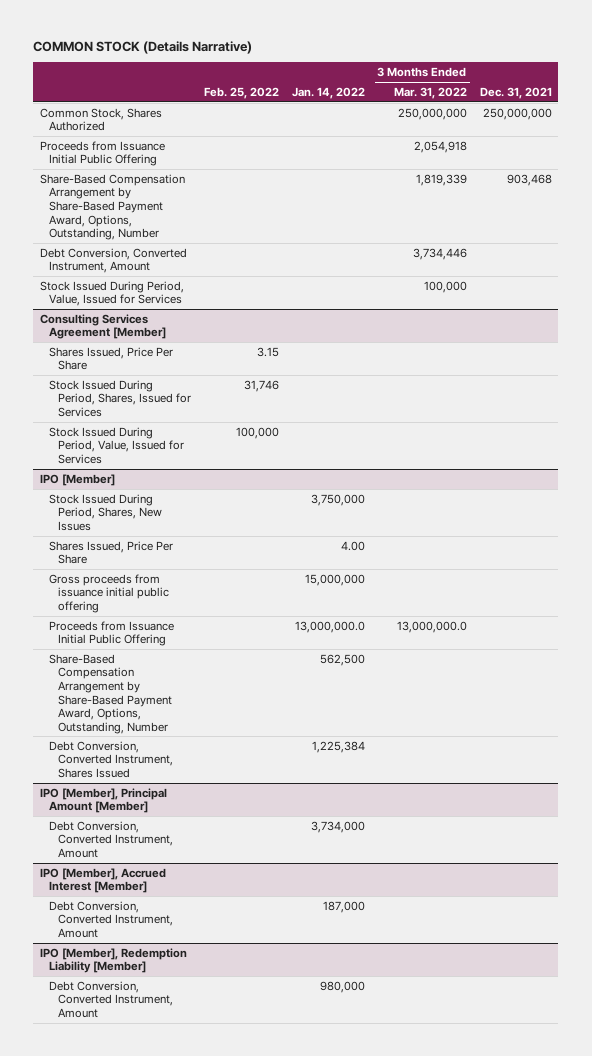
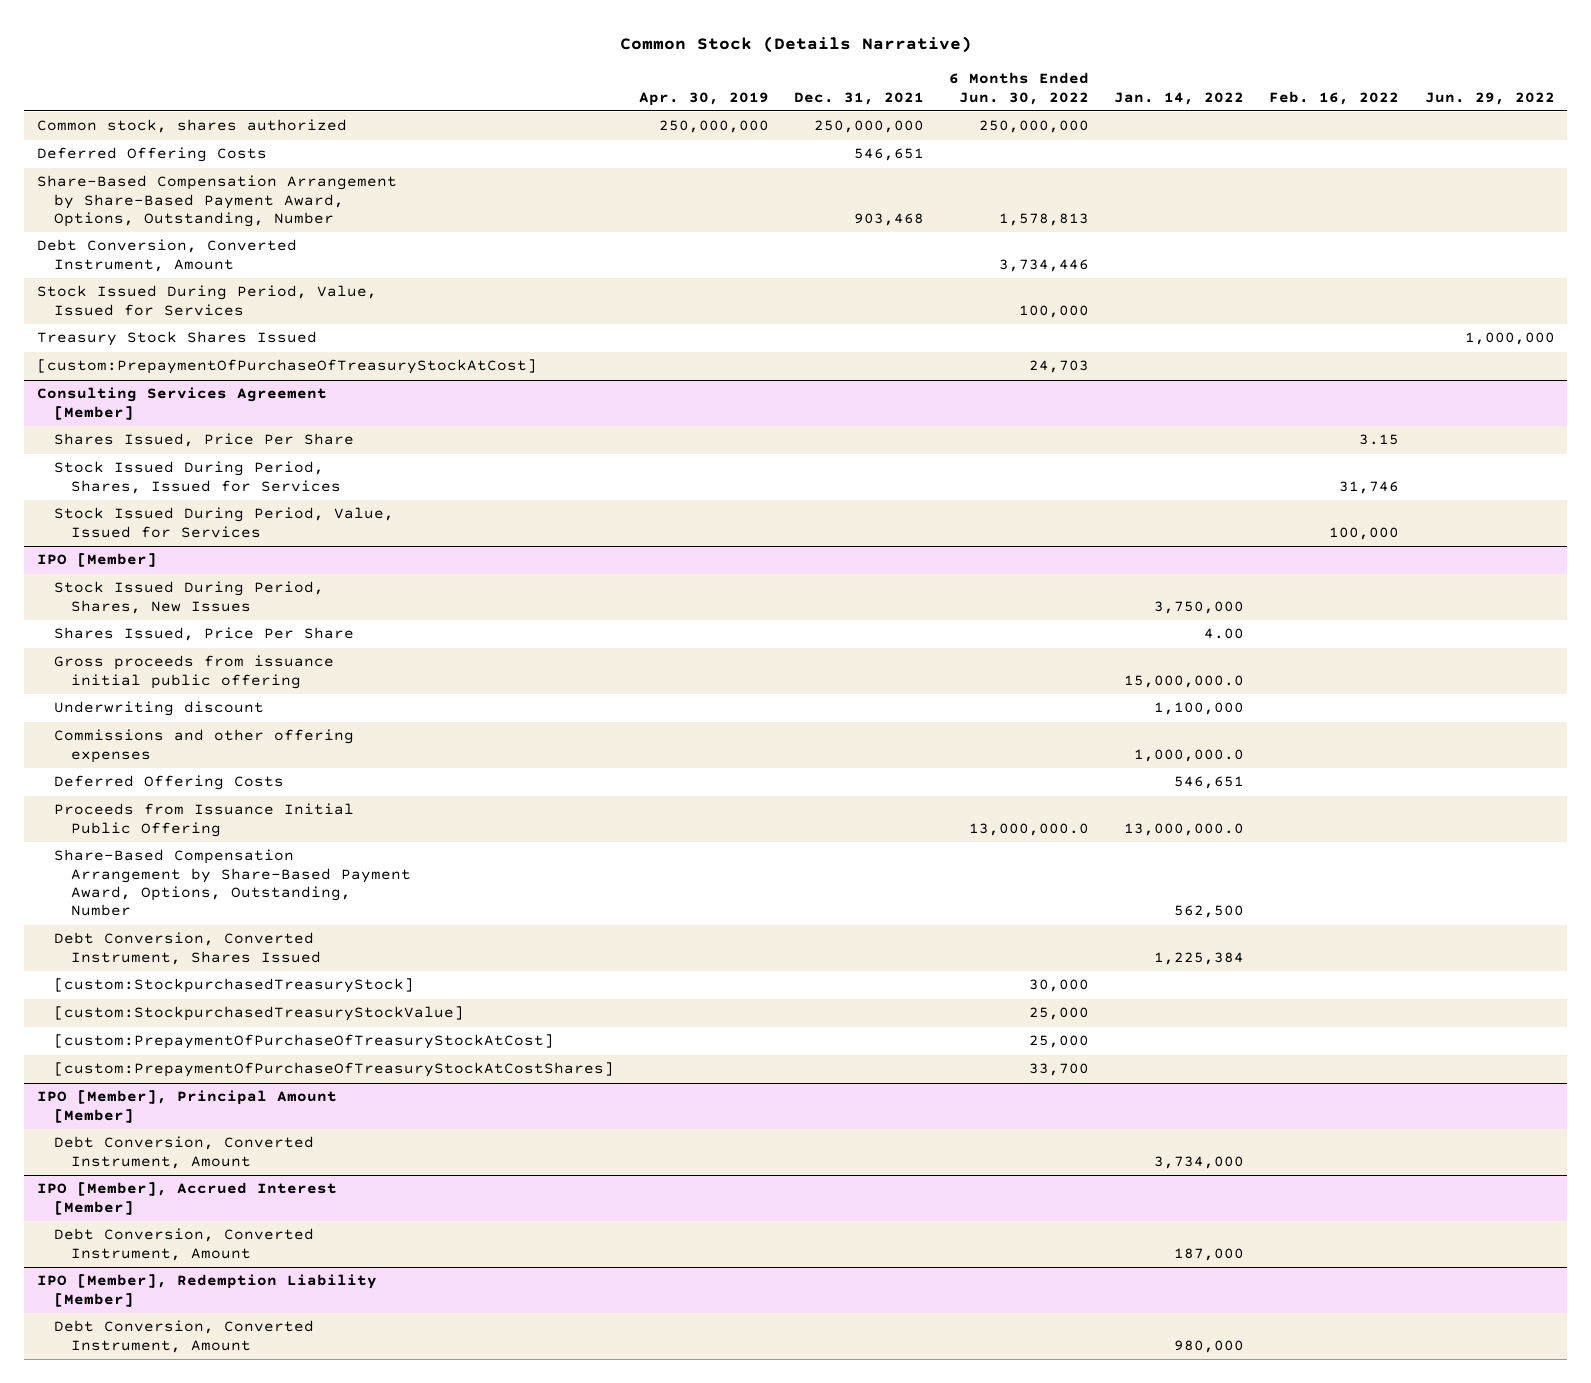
- COMMON STOCK (Details Narrative)
+ Common Stock (Details Narrative)
- | Feb. 25, 2022 | Jan. 14, 2022 | 3 Months Ended Mar. 31, 2022 | Dec. 31, 2021
+ | Apr. 30, 2019 | Dec. 31, 2021 | 6 Months Ended Jun. 30, 2022 | Jan. 14, 2022 | Feb. 16, 2022 | Jun. 29, 2022
- Common Stock, Shares Authorized | | | 250,000,000 | 250,000,000
- Proceeds from Issuance Initial Public Offering | | | 2,054,918 |
+ Common stock, shares authorized | 250,000,000 | 250,000,000 | 250,000,000 | | |
+ Deferred Offering Costs | | 546,651 | | | |
+ Treasury Stock Shares Issued | | | | | | 1,000,000
+ [custom:PrepaymentOfPurchaseOfTreasuryStockAtCost] | | | 24,703 | | |
@ IPO [Member]
- Gross proceeds from issuance initial public offering | | 15,000,000 | |
+ Gross proceeds from issuance initial public offering | | | | 15,000,000.0 | |
+ Underwriting discount | | | | 1,100,000 | |
+ Commissions and other offering expenses | | | | 1,000,000.0 | |
+ Deferred Offering Costs | | | | 546,651 | |
+ [custom:StockpurchasedTreasuryStock] | | | 30,000 | | |
+ [custom:StockpurchasedTreasuryStockValue] | | | 25,000 | | |
+ [custom:PrepaymentOfPurchaseOfTreasuryStockAtCost] | | | 25,000 | | |
+ [custom:PrepaymentOfPurchaseOfTreasuryStockAtCostShares] | | | 33,700 | | |

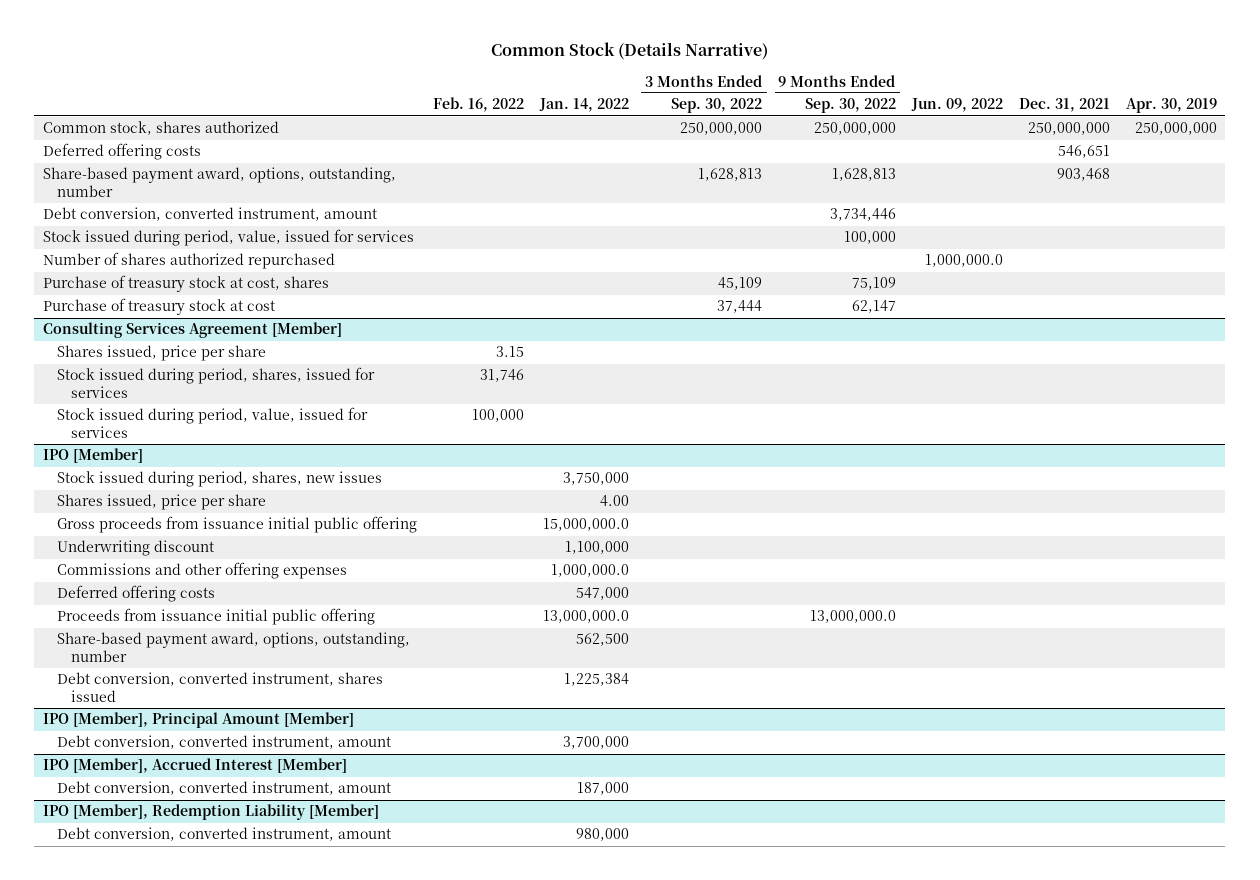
- | Apr. 30, 2019 | Dec. 31, 2021 | 6 Months Ended Jun. 30, 2022 | Jan. 14, 2022 | Feb. 16, 2022 | Jun. 29, 2022
+ | Feb. 16, 2022 | Jan. 14, 2022 | 3 Months Ended Sep. 30, 2022 | 9 Months Ended Sep. 30, 2022 | Jun. 09, 2022 | Dec. 31, 2021 | Apr. 30, 2019
- Deferred Offering Costs | | 546,651 | | | |
- Share-Based Compensation Arrangement by Share-Based Payment Award, Options, Outstanding, Number | | 903,468 | 1,578,813 | | |
- Debt Conversion, Converted Instrument, Amount | | | 3,734,446 | | |
- Stock Issued During Period, Value, Issued for Services | | | 100,000 | | |
- Treasury Stock Shares Issued | | | | | | 1,000,000
- [custom:PrepaymentOfPurchaseOfTreasuryStockAtCost] | | | 24,703 | | |
+ Deferred offering costs | | | | | | 546,651 |
+ Share-based payment award, options, outstanding, number | | | 1,628,813 | 1,628,813 | | 903,468 |
+ Debt conversion, converted instrument, amount | | | | 3,734,446 | | |
+ Stock issued during period, value, issued for services | | | | 100,000 | | |
+ Number of shares authorized repurchased | | | | | 1,000,000.0 | |
+ Purchase of treasury stock at cost, shares | | | 45,109 | 75,109 | | |
+ Purchase of treasury stock at cost | | | 37,444 | 62,147 | | |
@ Consulting Services Agreement [Member]
- Shares Issued, Price Per Share | | | | | 3.15 |
- Stock Issued During Period, Shares, Issued for Services | | | | | 31,746 |
- Stock Issued During Period, Value, Issued for Services | | | | | 100,000 |
+ Shares issued, price per share | 3.15 | | | | | |
+ Stock issued during period, shares, issued for services | 31,746 | | | | | |
+ Stock issued during period, value, issued for services | 100,000 | | | | | |
@ IPO [Member]
- Stock Issued During Period, Shares, New Issues | | | | 3,750,000 | |
- Shares Issued, Price Per Share | | | | 4.00 | |
+ Stock issued during period, shares, new issues | | 3,750,000 | | | | |
+ Shares issued, price per share | | 4.00 | | | | |
- Deferred Offering Costs | | | | 546,651 | |
- Proceeds from Issuance Initial Public Offering | | | 13,000,000.0 | 13,000,000.0 | |
- Share-Based Compensation Arrangement by Share-Based Payment Award, Options, Outstanding, Number | | | | 562,500 | |
- Debt Conversion, Converted Instrument, Shares Issued | | | | 1,225,384 | |
- [custom:StockpurchasedTreasuryStock] | | | 30,000 | | |
- [custom:StockpurchasedTreasuryStockValue] | | | 25,000 | | |
- [custom:PrepaymentOfPurchaseOfTreasuryStockAtCost] | | | 25,000 | | |
- [custom:PrepaymentOfPurchaseOfTreasuryStockAtCostShares] | | | 33,700 | | |
+ Deferred offering costs | | 547,000 | | | | |
+ Proceeds from issuance initial public offering | | 13,000,000.0 | | 13,000,000.0 | | |
+ Share-based payment award, options, outstanding, number | | 562,500 | | | | |
+ Debt conversion, converted instrument, shares issued | | 1,225,384 | | | | |
@ IPO [Member], Principal Amount [Member]
- Debt Conversion, Converted Instrument, Amount | | | | 3,734,000 | |
+ Debt conversion, converted instrument, amount | | 3,700,000 | | | | |
@ IPO [Member], Accrued Interest [Member]
- Debt Conversion, Converted Instrument, Amount | | | | 187,000 | |
+ Debt conversion, converted instrument, amount | | 187,000 | | | | |
@ IPO [Member], Redemption Liability [Member]
- Debt Conversion, Converted Instrument, Amount | | | | 980,000 | |
+ Debt conversion, converted instrument, amount | | 980,000 | | | | |

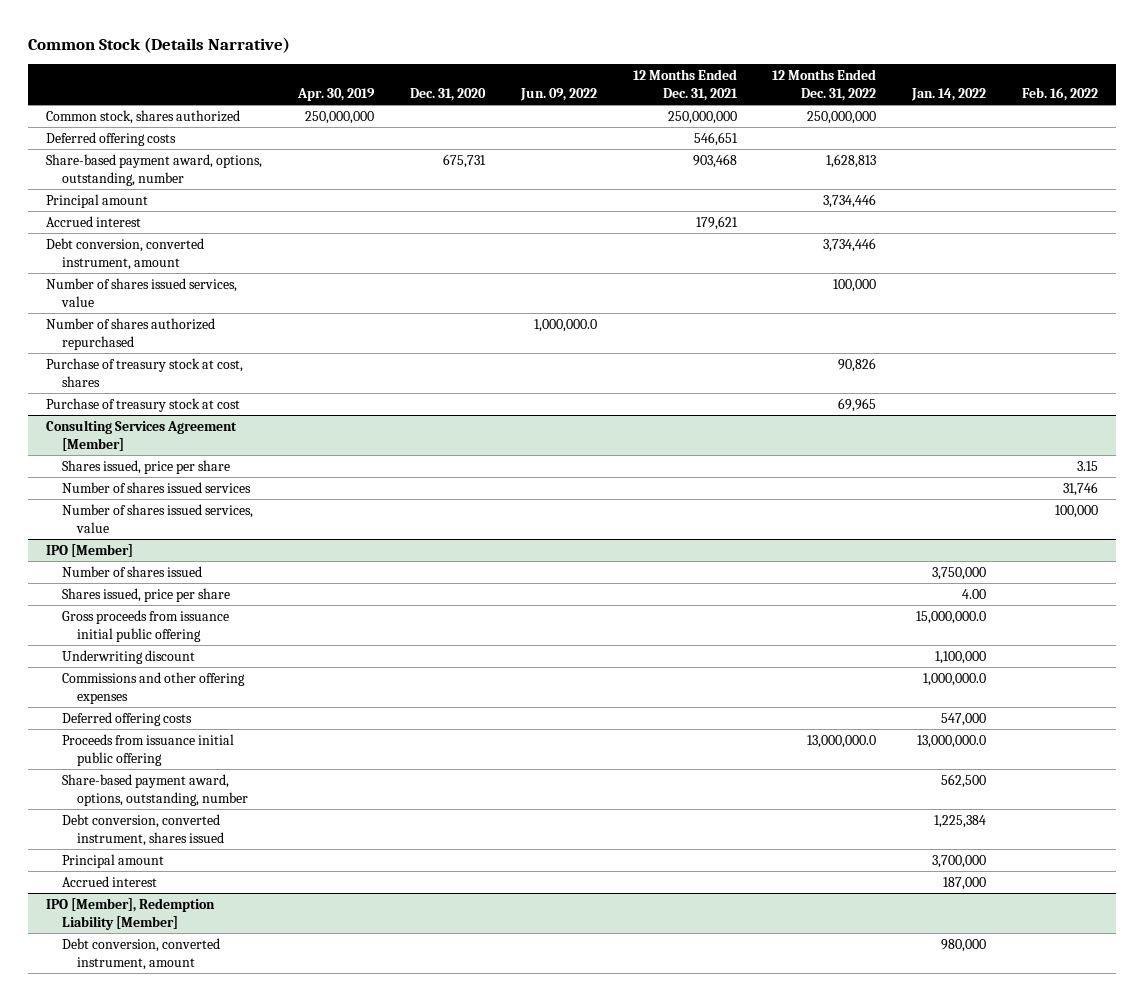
- | Feb. 16, 2022 | Jan. 14, 2022 | 3 Months Ended Sep. 30, 2022 | 9 Months Ended Sep. 30, 2022 | Jun. 09, 2022 | Dec. 31, 2021 | Apr. 30, 2019
+ | Apr. 30, 2019 | Dec. 31, 2020 | Jun. 09, 2022 | 12 Months Ended Dec. 31, 2021 | 12 Months Ended Dec. 31, 2022 | Jan. 14, 2022 | Feb. 16, 2022
+ Principal amount | | | | | 3,734,446 | |
+ Accrued interest | | | | 179,621 | | |
- Stock issued during period, value, issued for services | | | | 100,000 | | |
+ Number of shares issued services, value | | | | | 100,000 | |
@ Consulting Services Agreement [Member]
- Stock issued during period, shares, issued for services | 31,746 | | | | | |
- Stock issued during period, value, issued for services | 100,000 | | | | | |
+ Number of shares issued services | | | | | | | 31,746
+ Number of shares issued services, value | | | | | | | 100,000
@ IPO [Member]
- Stock issued during period, shares, new issues | | 3,750,000 | | | | |
+ Number of shares issued | | | | | | 3,750,000 |
- IPO [Member], Principal Amount [Member]
- Debt conversion, converted instrument, amount | | 3,700,000 | | | | |
- IPO [Member], Accrued Interest [Member]
- Debt conversion, converted instrument, amount | | 187,000 | | | | |
@ IPO [Member]
+ Principal amount | | | | | | 3,700,000 |
+ Accrued interest | | | | | | 187,000 |

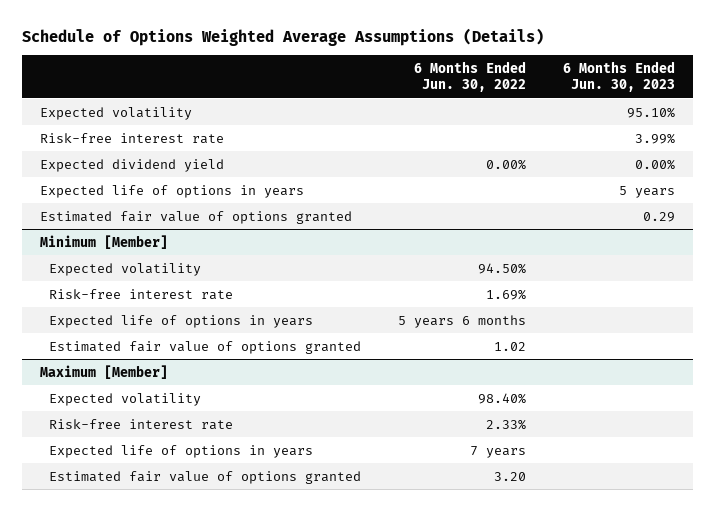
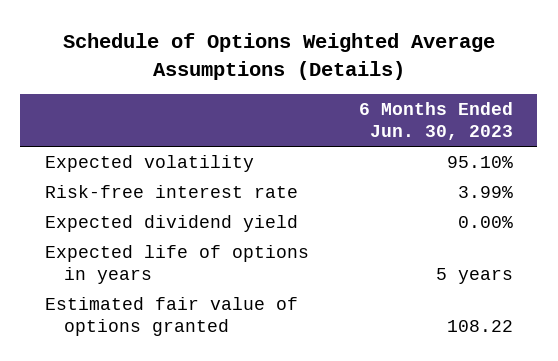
- | 6 Months Ended Jun. 30, 2022 | 6 Months Ended Jun. 30, 2023
+ | 6 Months Ended Jun. 30, 2023
- Estimated fair value of options granted | | 0.29
- Minimum [Member]
- Expected volatility | 94.50% |
- Risk-free interest rate | 1.69% |
- Expected life of options in years | 5 years 6 months |
- Estimated fair value of options granted | 1.02 |
- Maximum [Member]
- Expected volatility | 98.40% |
- Risk-free interest rate | 2.33% |
- Expected life of options in years | 7 years |
- Estimated fair value of options granted | 3.20 |
+ Estimated fair value of options granted | 108.22

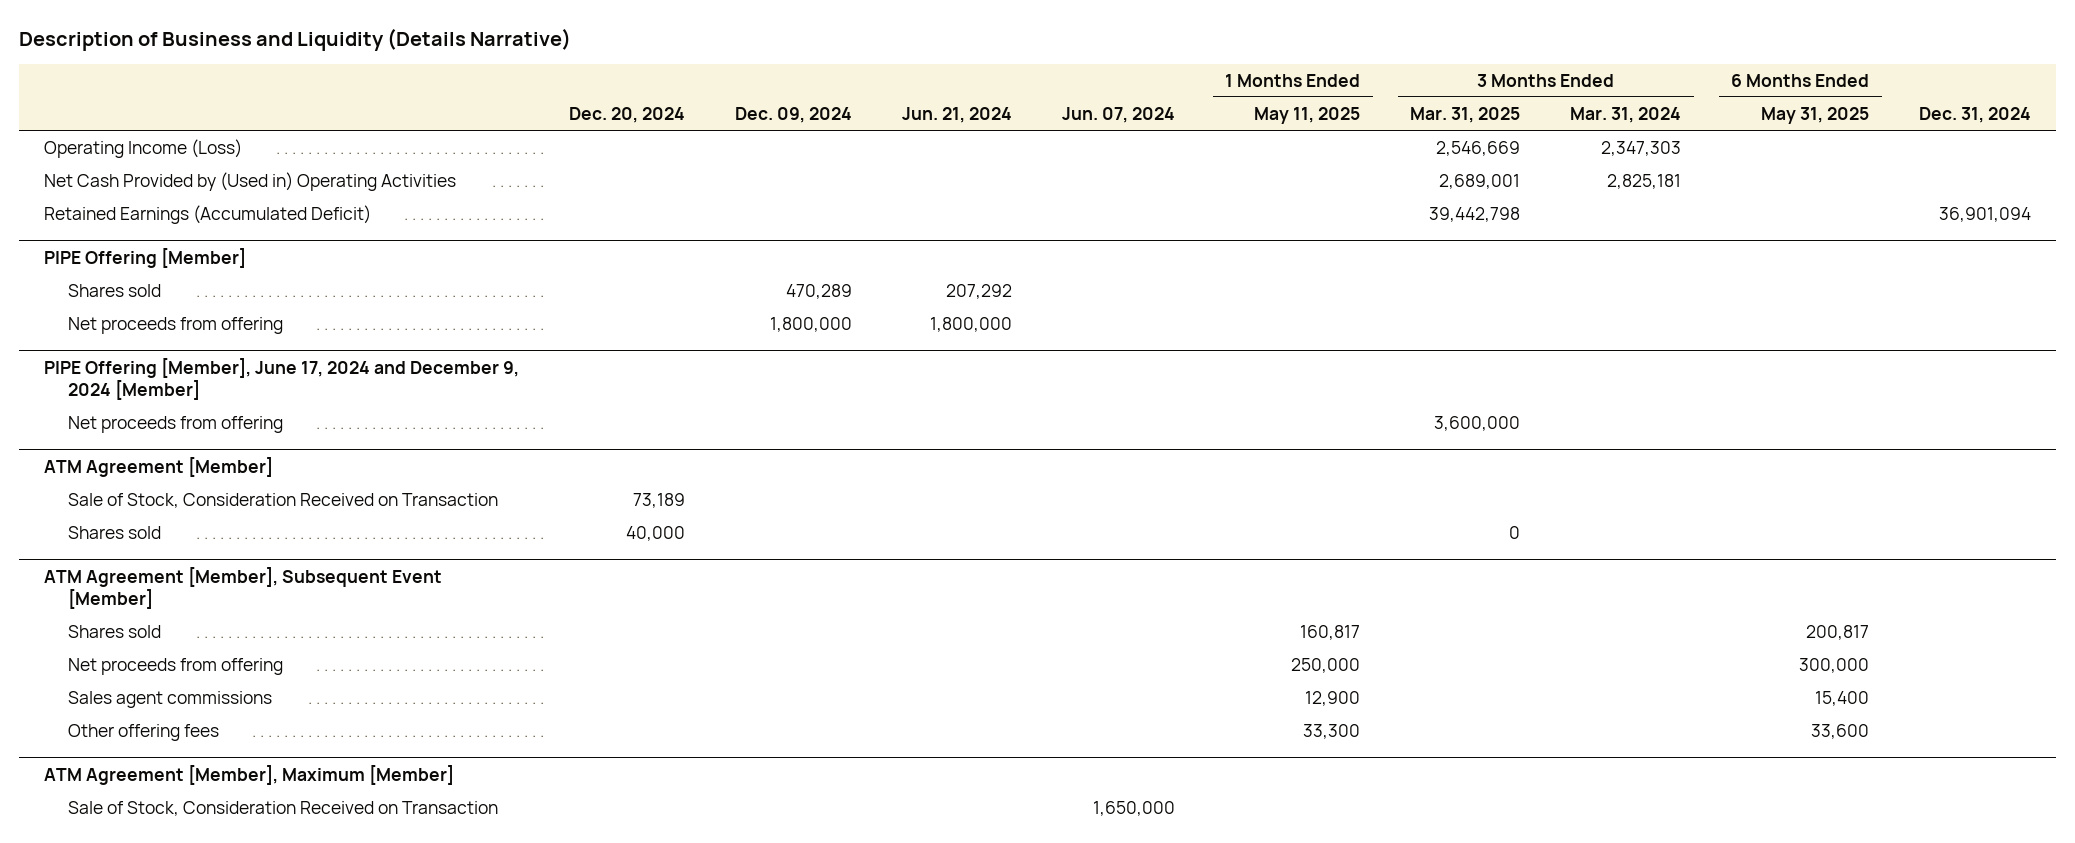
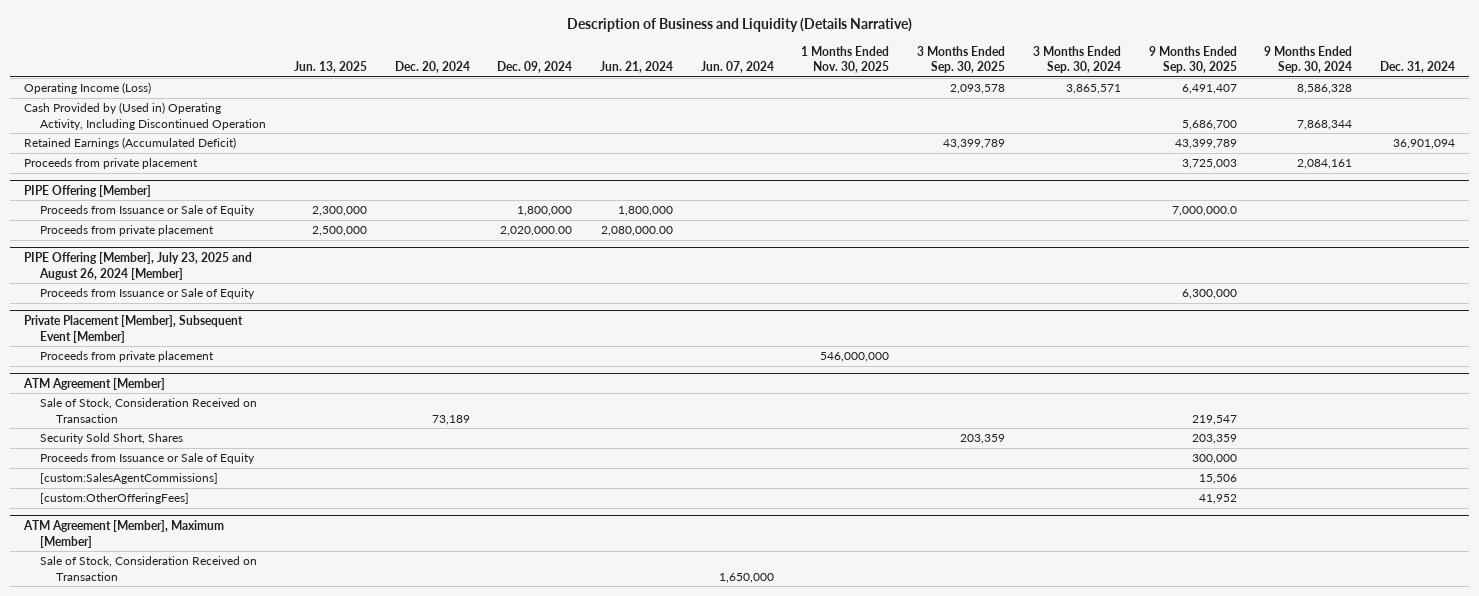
- | Dec. 20, 2024 | Dec. 09, 2024 | Jun. 21, 2024 | Jun. 07, 2024 | 1 Months Ended May 11, 2025 | 3 Months Ended Mar. 31, 2025 | 3 Months Ended Mar. 31, 2024 | 6 Months Ended May 31, 2025 | Dec. 31, 2024
+ | Jun. 13, 2025 | Dec. 20, 2024 | Dec. 09, 2024 | Jun. 21, 2024 | Jun. 07, 2024 | 1 Months Ended Nov. 30, 2025 | 3 Months Ended Sep. 30, 2025 | 3 Months Ended Sep. 30, 2024 | 9 Months Ended Sep. 30, 2025 | 9 Months Ended Sep. 30, 2024 | Dec. 31, 2024
- Net Cash Provided by (Used in) Operating Activities | | | | | | 2,689,001 | 2,825,181 | |
+ Cash Provided by (Used in) Operating Activity, Including Discontinued Operation | | | | | | | | | 5,686,700 | 7,868,344 |
+ Proceeds from private placement | | | | | | | | | 3,725,003 | 2,084,161 |
@ PIPE Offering [Member]
- Shares sold | | 470,289 | 207,292 | | | | | |
- Net proceeds from offering | | 1,800,000 | 1,800,000 | | | | | |
- PIPE Offering [Member], June 17, 2024 and December 9, 2024 [Member]
- Net proceeds from offering | | | | | | 3,600,000 | | |
@ PIPE Offering [Member]
+ Proceeds from Issuance or Sale of Equity | 2,300,000 | | 1,800,000 | 1,800,000 | | | | | 7,000,000.0 | |
+ Proceeds from private placement | 2,500,000 | | 2,020,000.00 | 2,080,000.00 | | | | | | |
+ PIPE Offering [Member], July 23, 2025 and August 26, 2024 [Member]
+ Proceeds from Issuance or Sale of Equity | | | | | | | | | 6,300,000 | |
+ Private Placement [Member], Subsequent Event [Member]
+ Proceeds from private placement | | | | | | 546,000,000 | | | | |
@ ATM Agreement [Member]
- Shares sold | 40,000 | | | | | 0 | | |
- ATM Agreement [Member], Subsequent Event [Member]
- Shares sold | | | | | 160,817 | | | 200,817 |
- Net proceeds from offering | | | | | 250,000 | | | 300,000 |
- Sales agent commissions | | | | | 12,900 | | | 15,400 |
- Other offering fees | | | | | 33,300 | | | 33,600 |
@ ATM Agreement [Member]
+ Security Sold Short, Shares | | | | | | | 203,359 | | 203,359 | |
+ Proceeds from Issuance or Sale of Equity | | | | | | | | | 300,000 | |
+ [custom:SalesAgentCommissions] | | | | | | | | | 15,506 | |
+ [custom:OtherOfferingFees] | | | | | | | | | 41,952 | |

